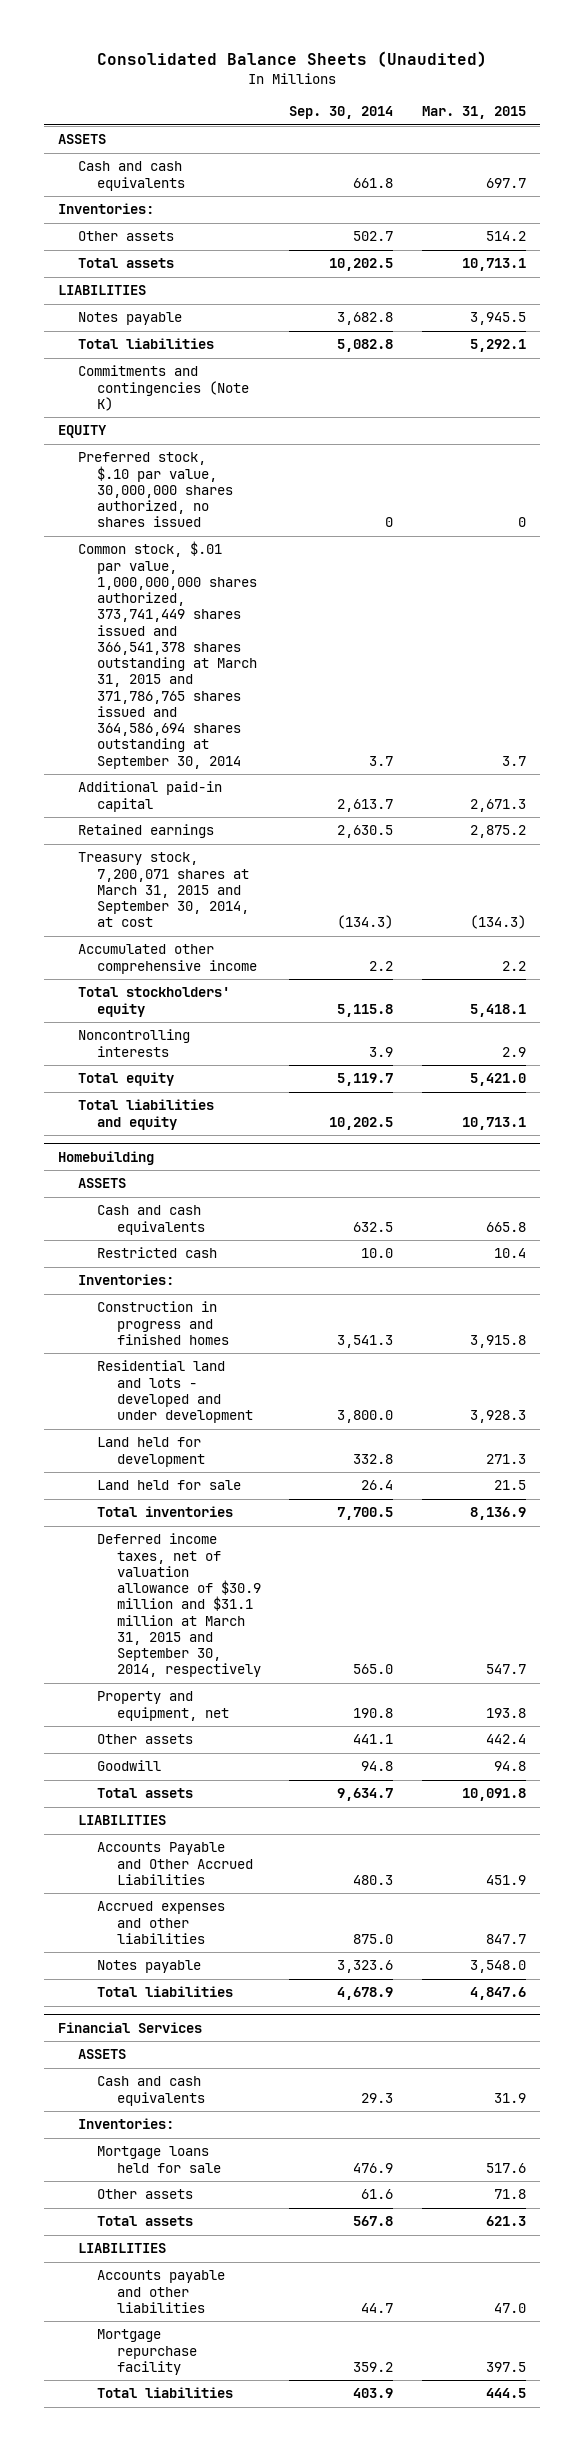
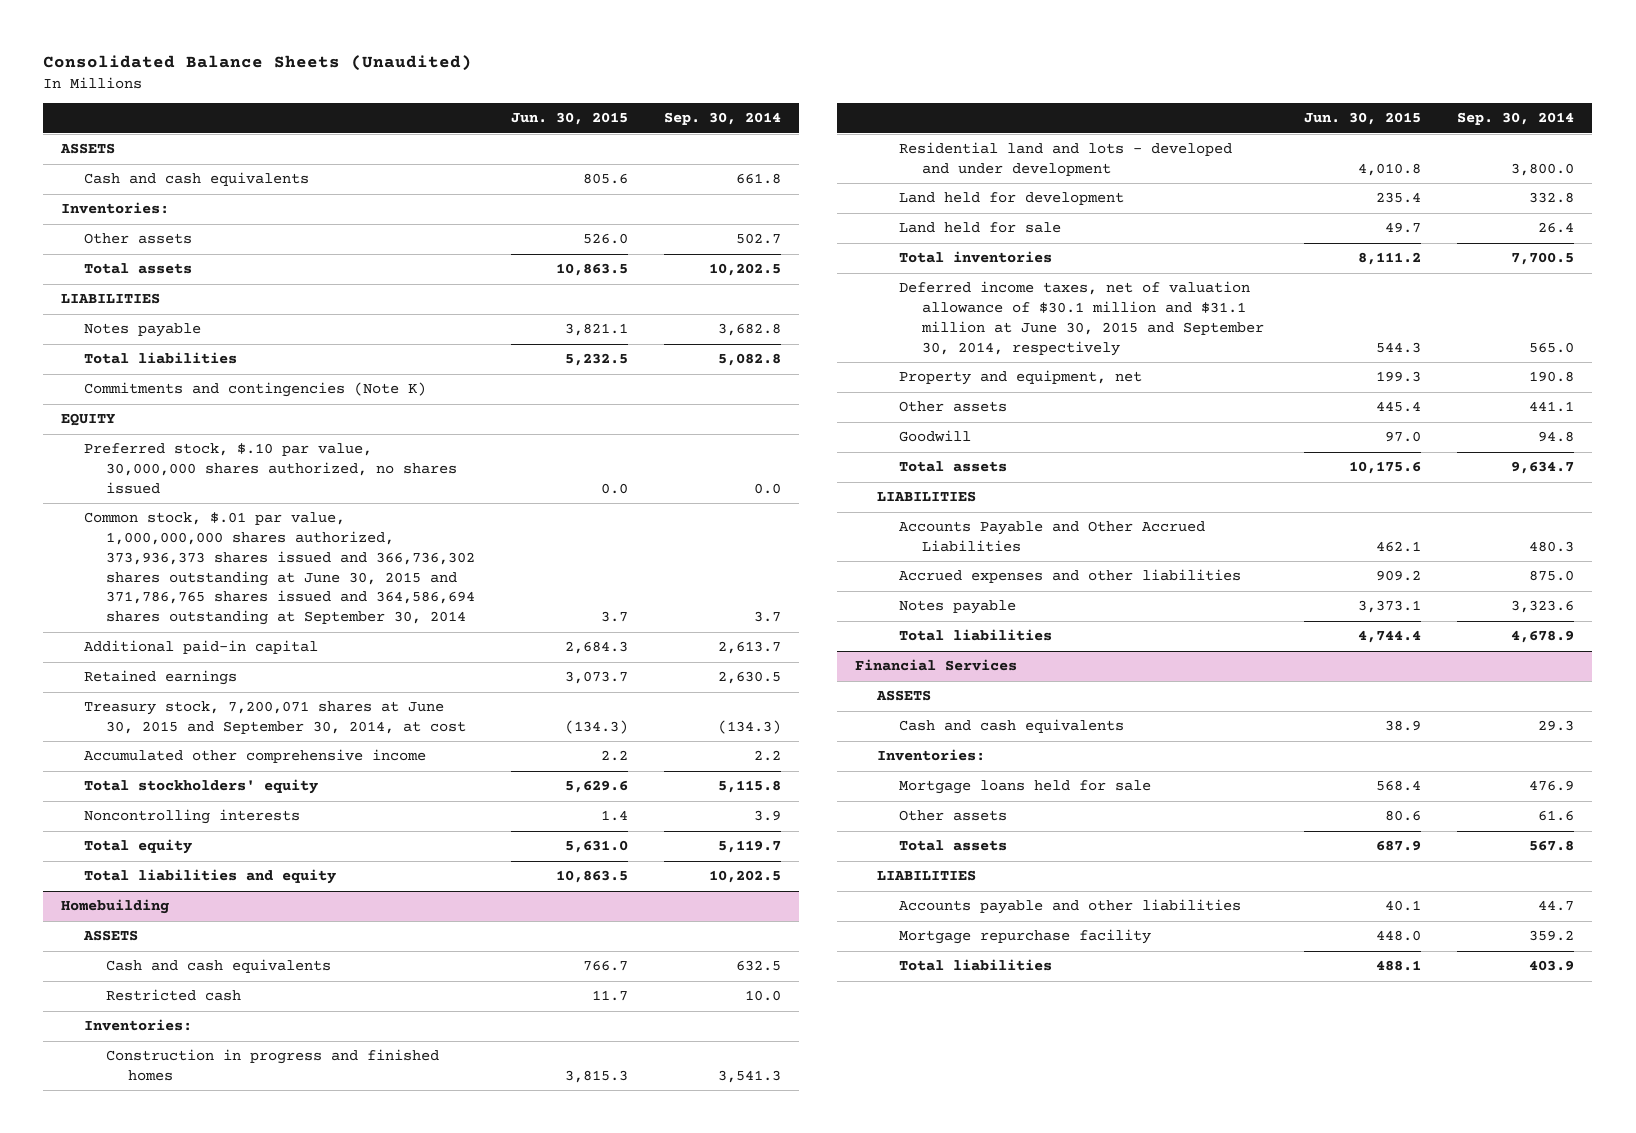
- | Sep. 30, 2014 | Mar. 31, 2015
+ | Jun. 30, 2015 | Sep. 30, 2014
- Preferred stock, $.10 par value, 30,000,000 shares authorized, no shares issued | 0 | 0
- Common stock, $.01 par value, 1,000,000,000 shares authorized, 373,741,449 shares issued and 366,541,378 shares outstanding at March 31, 2015 and 371,786,765 shares issued and 364,586,694 shares outstanding at September 30, 2014 | 3.7 | 3.7
+ Preferred stock, $.10 par value, 30,000,000 shares authorized, no shares issued | 0.0 | 0.0
+ Common stock, $.01 par value, 1,000,000,000 shares authorized, 373,936,373 shares issued and 366,736,302 shares outstanding at June 30, 2015 and 371,786,765 shares issued and 364,586,694 shares outstanding at September 30, 2014 | 3.7 | 3.7
- Treasury stock, 7,200,071 shares at March 31, 2015 and September 30, 2014, at cost | (134.3) | (134.3)
+ Treasury stock, 7,200,071 shares at June 30, 2015 and September 30, 2014, at cost | (134.3) | (134.3)
@ Homebuilding
- Deferred income taxes, net of valuation allowance of $30.9 million and $31.1 million at March 31, 2015 and September 30, 2014, respectively | 565.0 | 547.7
+ Deferred income taxes, net of valuation allowance of $30.1 million and $31.1 million at June 30, 2015 and September 30, 2014, respectively | 544.3 | 565.0

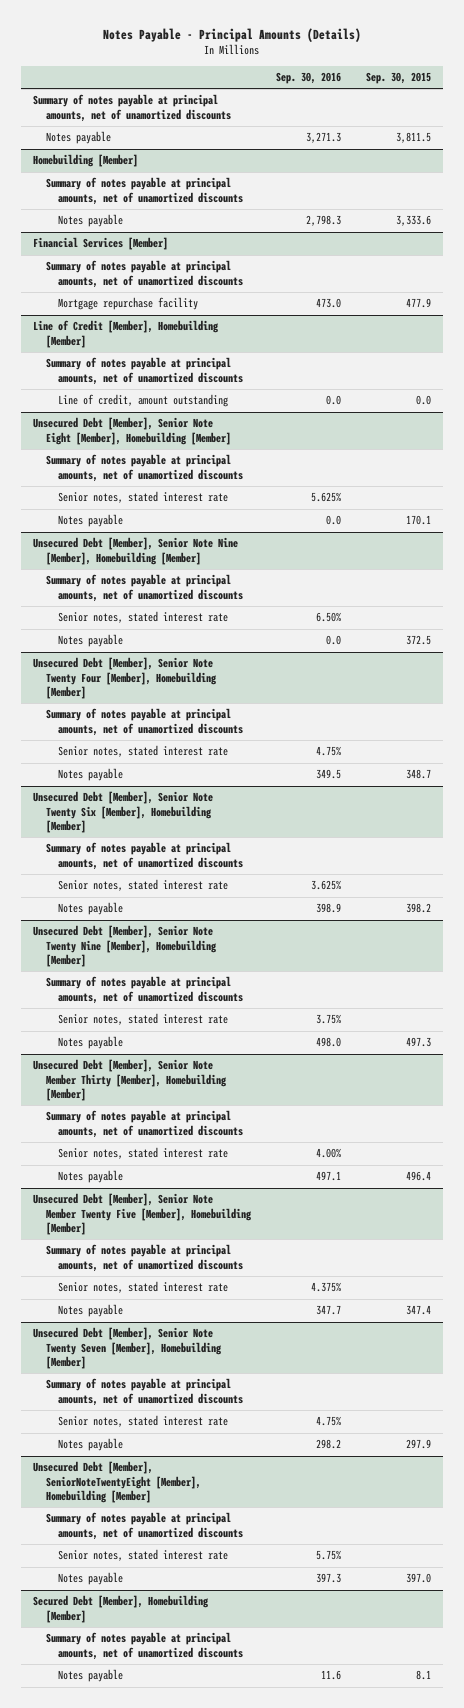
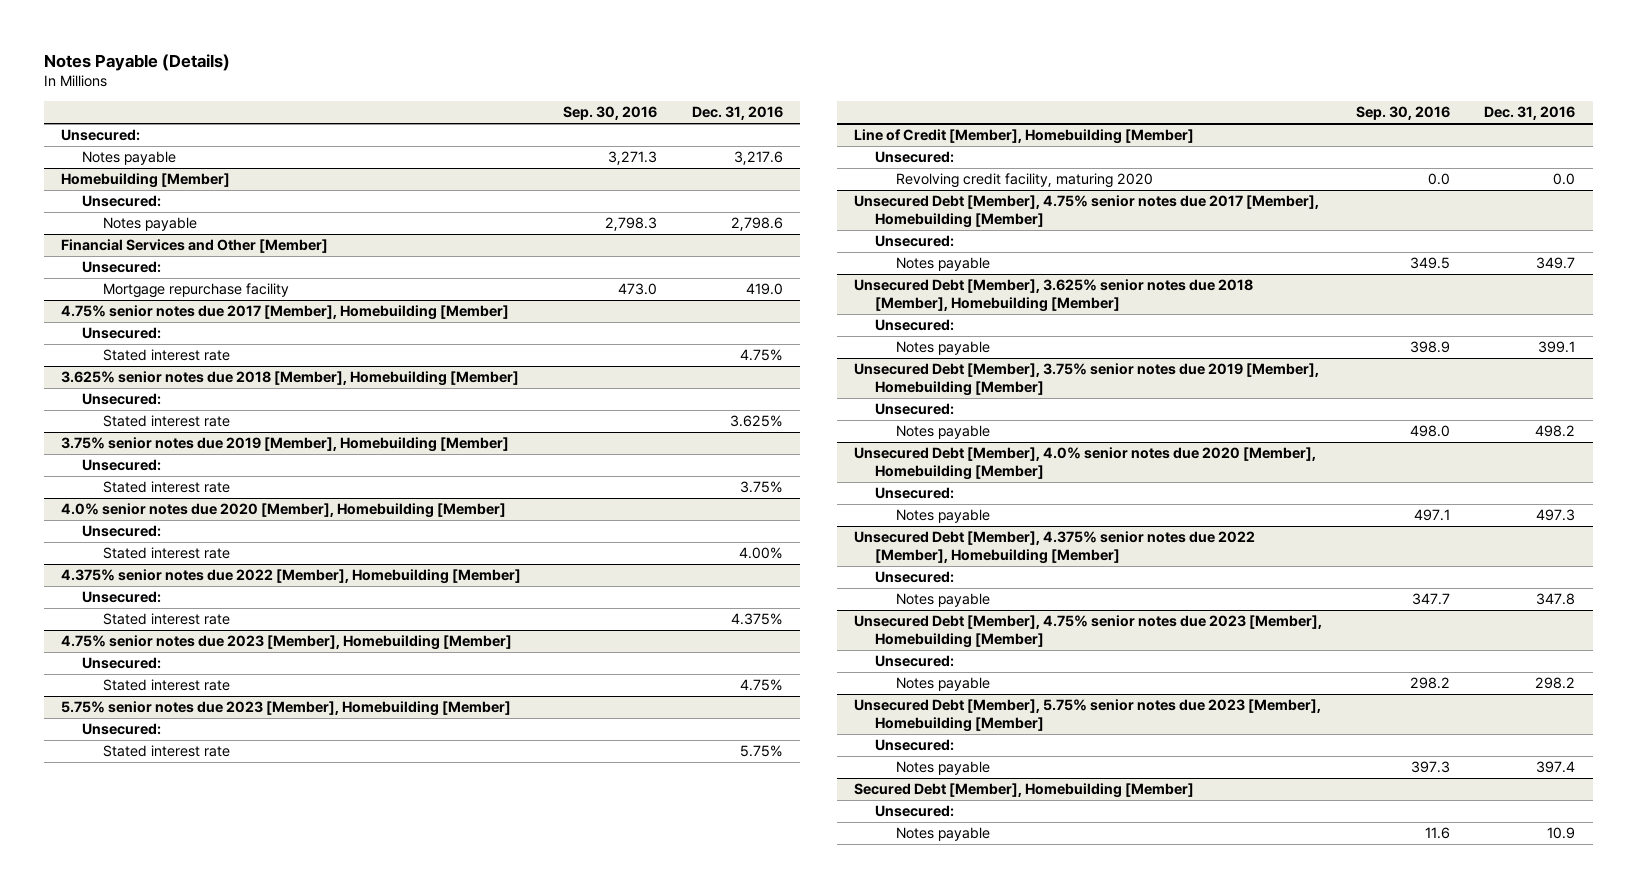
- Notes Payable - Principal Amounts (Details)
+ Notes Payable (Details)
- | Sep. 30, 2016 | Sep. 30, 2015
+ | Sep. 30, 2016 | Dec. 31, 2016
- Summary of notes payable at principal amounts, net of unamortized discounts
+ Unsecured:
@ Homebuilding [Member]
- Summary of notes payable at principal amounts, net of unamortized discounts
+ Unsecured:
- Financial Services [Member]
- Summary of notes payable at principal amounts, net of unamortized discounts
+ Financial Services and Other [Member]
+ Unsecured:
+ 4.75% senior notes due 2017 [Member], Homebuilding [Member]
+ Unsecured:
+ Stated interest rate | | 4.75%
+ 3.625% senior notes due 2018 [Member], Homebuilding [Member]
+ Unsecured:
+ Stated interest rate | | 3.625%
+ 3.75% senior notes due 2019 [Member], Homebuilding [Member]
+ Unsecured:
+ Stated interest rate | | 3.75%
+ 4.0% senior notes due 2020 [Member], Homebuilding [Member]
+ Unsecured:
+ Stated interest rate | | 4.00%
+ 4.375% senior notes due 2022 [Member], Homebuilding [Member]
+ Unsecured:
+ Stated interest rate | | 4.375%
+ 4.75% senior notes due 2023 [Member], Homebuilding [Member]
+ Unsecured:
+ Stated interest rate | | 4.75%
+ 5.75% senior notes due 2023 [Member], Homebuilding [Member]
+ Unsecured:
+ Stated interest rate | | 5.75%
@ Line of Credit [Member], Homebuilding [Member]
- Summary of notes payable at principal amounts, net of unamortized discounts
- Line of credit, amount outstanding | 0.0 | 0.0
- Unsecured Debt [Member], Senior Note Eight [Member], Homebuilding [Member]
- Summary of notes payable at principal amounts, net of unamortized discounts
- Senior notes, stated interest rate | 5.625% |
- Notes payable | 0.0 | 170.1
- Unsecured Debt [Member], Senior Note Nine [Member], Homebuilding [Member]
- Summary of notes payable at principal amounts, net of unamortized discounts
- Senior notes, stated interest rate | 6.50% |
- Notes payable | 0.0 | 372.5
- Unsecured Debt [Member], Senior Note Twenty Four [Member], Homebuilding [Member]
- Summary of notes payable at principal amounts, net of unamortized discounts
- Senior notes, stated interest rate | 4.75% |
@ Line of Credit [Member], Homebuilding [Member]
+ Unsecured:
+ Revolving credit facility, maturing 2020 | 0.0 | 0.0
+ Unsecured Debt [Member], 4.75% senior notes due 2017 [Member], Homebuilding [Member]
+ Unsecured:
- Unsecured Debt [Member], Senior Note Twenty Six [Member], Homebuilding [Member]
- Summary of notes payable at principal amounts, net of unamortized discounts
- Senior notes, stated interest rate | 3.625% |
+ Unsecured Debt [Member], 3.625% senior notes due 2018 [Member], Homebuilding [Member]
+ Unsecured:
- Unsecured Debt [Member], Senior Note Twenty Nine [Member], Homebuilding [Member]
- Summary of notes payable at principal amounts, net of unamortized discounts
- Senior notes, stated interest rate | 3.75% |
+ Unsecured Debt [Member], 3.75% senior notes due 2019 [Member], Homebuilding [Member]
+ Unsecured:
- Unsecured Debt [Member], Senior Note Member Thirty [Member], Homebuilding [Member]
- Summary of notes payable at principal amounts, net of unamortized discounts
- Senior notes, stated interest rate | 4.00% |
+ Unsecured Debt [Member], 4.0% senior notes due 2020 [Member], Homebuilding [Member]
+ Unsecured:
- Unsecured Debt [Member], Senior Note Member Twenty Five [Member], Homebuilding [Member]
- Summary of notes payable at principal amounts, net of unamortized discounts
- Senior notes, stated interest rate | 4.375% |
+ Unsecured Debt [Member], 4.375% senior notes due 2022 [Member], Homebuilding [Member]
+ Unsecured:
- Unsecured Debt [Member], Senior Note Twenty Seven [Member], Homebuilding [Member]
- Summary of notes payable at principal amounts, net of unamortized discounts
- Senior notes, stated interest rate | 4.75% |
+ Unsecured Debt [Member], 4.75% senior notes due 2023 [Member], Homebuilding [Member]
+ Unsecured:
- Unsecured Debt [Member], SeniorNoteTwentyEight [Member], Homebuilding [Member]
- Summary of notes payable at principal amounts, net of unamortized discounts
- Senior notes, stated interest rate | 5.75% |
+ Unsecured Debt [Member], 5.75% senior notes due 2023 [Member], Homebuilding [Member]
+ Unsecured:
@ Secured Debt [Member], Homebuilding [Member]
- Summary of notes payable at principal amounts, net of unamortized discounts
+ Unsecured:

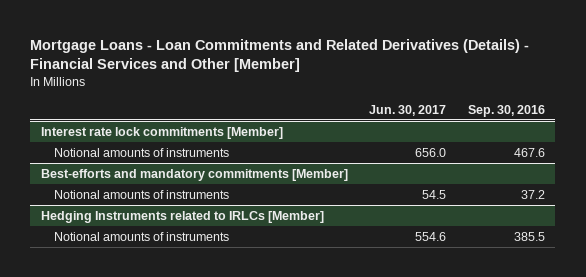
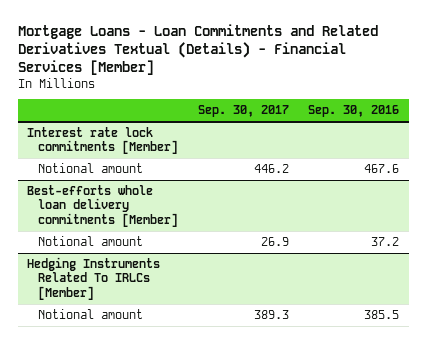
- Mortgage Loans - Loan Commitments and Related Derivatives (Details) - Financial Services and Other [Member]
+ Mortgage Loans - Loan Commitments and Related Derivatives Textual (Details) - Financial Services [Member]
- | Jun. 30, 2017 | Sep. 30, 2016
+ | Sep. 30, 2017 | Sep. 30, 2016
@ Interest rate lock commitments [Member]
- Notional amounts of instruments | 656.0 | 467.6
- Best-efforts and mandatory commitments [Member]
- Notional amounts of instruments | 54.5 | 37.2
- Hedging Instruments related to IRLCs [Member]
- Notional amounts of instruments | 554.6 | 385.5
@ Interest rate lock commitments [Member]
+ Notional amount | 446.2 | 467.6
+ Best-efforts whole loan delivery commitments [Member]
+ Notional amount | 26.9 | 37.2
+ Hedging Instruments Related To IRLCs [Member]
+ Notional amount | 389.3 | 385.5

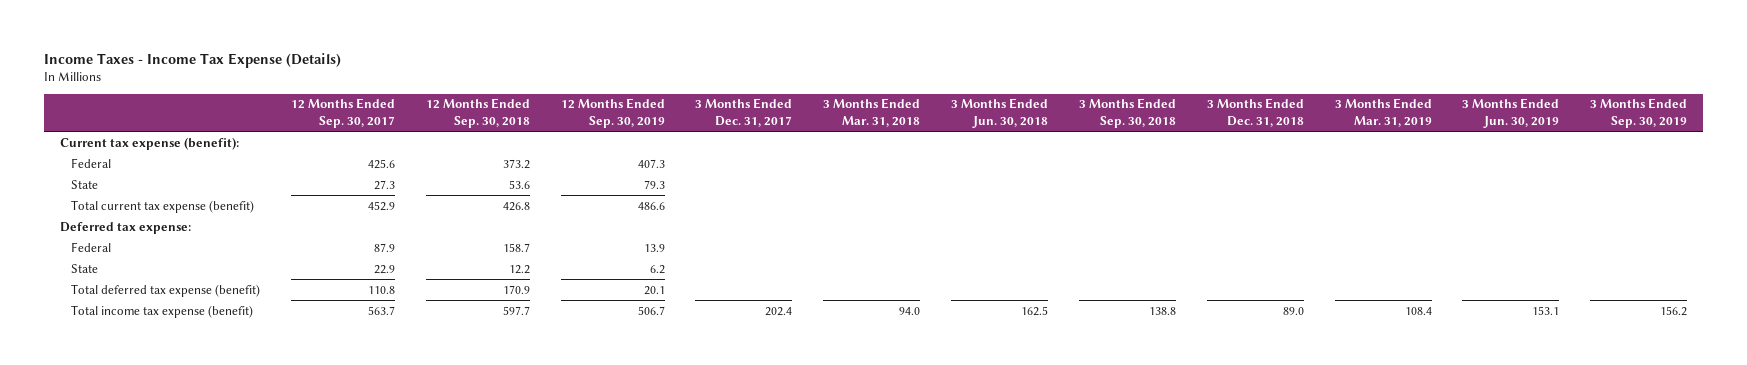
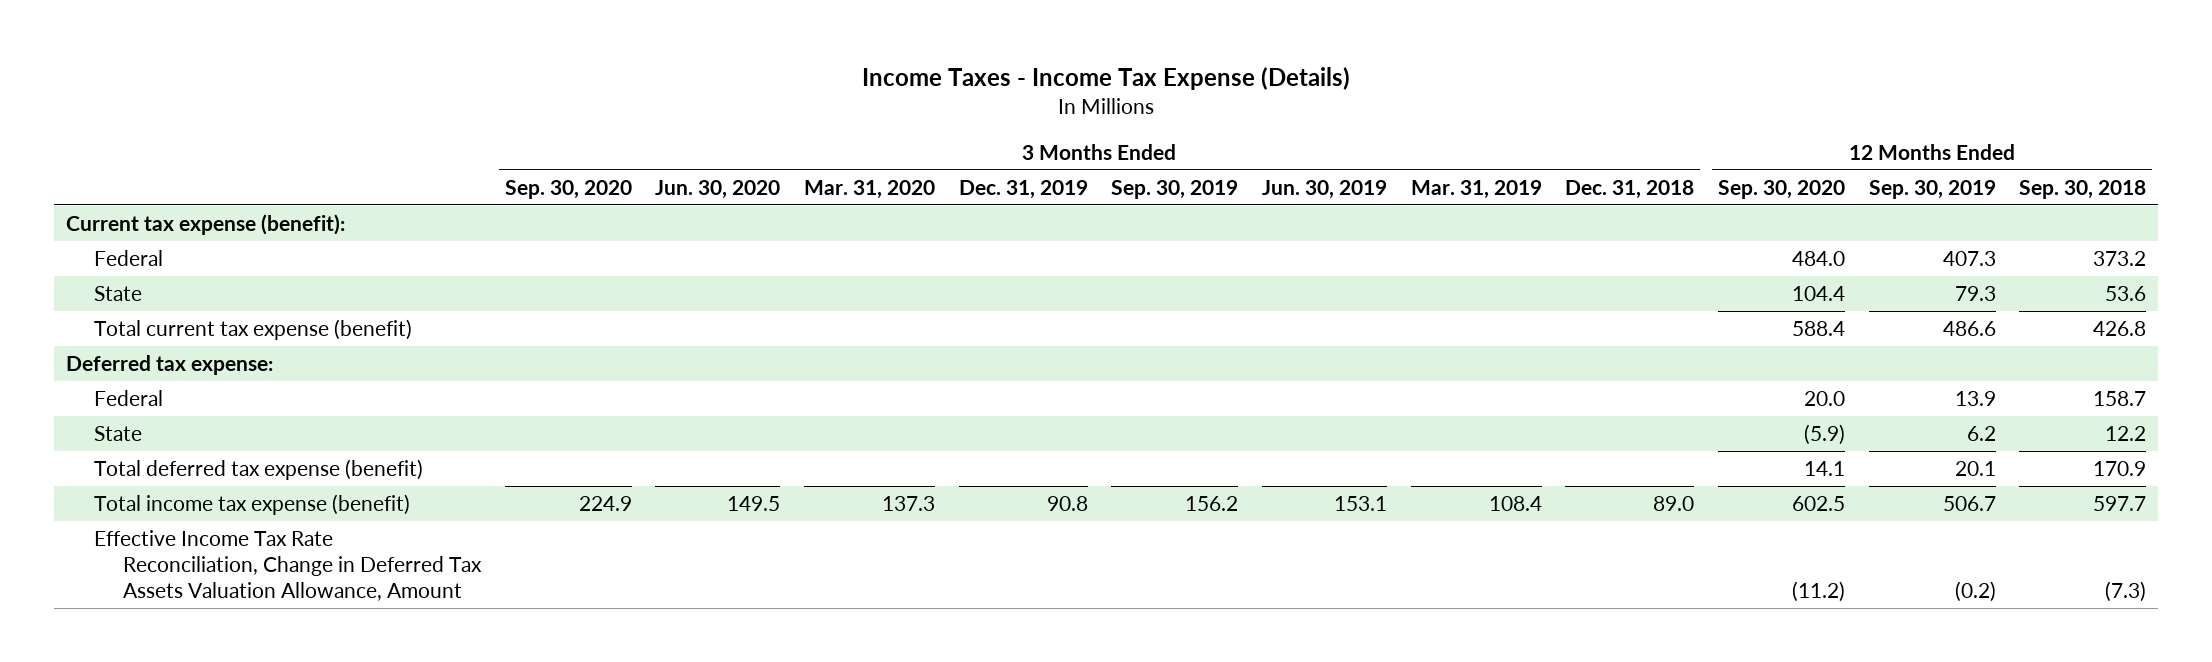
- | 12 Months Ended Sep. 30, 2017 | 12 Months Ended Sep. 30, 2018 | 12 Months Ended Sep. 30, 2019 | 3 Months Ended Dec. 31, 2017 | 3 Months Ended Mar. 31, 2018 | 3 Months Ended Jun. 30, 2018 | 3 Months Ended Sep. 30, 2018 | 3 Months Ended Dec. 31, 2018 | 3 Months Ended Mar. 31, 2019 | 3 Months Ended Jun. 30, 2019 | 3 Months Ended Sep. 30, 2019
+ | 3 Months Ended Sep. 30, 2020 | 3 Months Ended Jun. 30, 2020 | 3 Months Ended Mar. 31, 2020 | 3 Months Ended Dec. 31, 2019 | 3 Months Ended Sep. 30, 2019 | 3 Months Ended Jun. 30, 2019 | 3 Months Ended Mar. 31, 2019 | 3 Months Ended Dec. 31, 2018 | 12 Months Ended Sep. 30, 2020 | 12 Months Ended Sep. 30, 2019 | 12 Months Ended Sep. 30, 2018
+ Effective Income Tax Rate Reconciliation, Change in Deferred Tax Assets Valuation Allowance, Amount | | | | | | | | | (11.2) | (0.2) | (7.3)

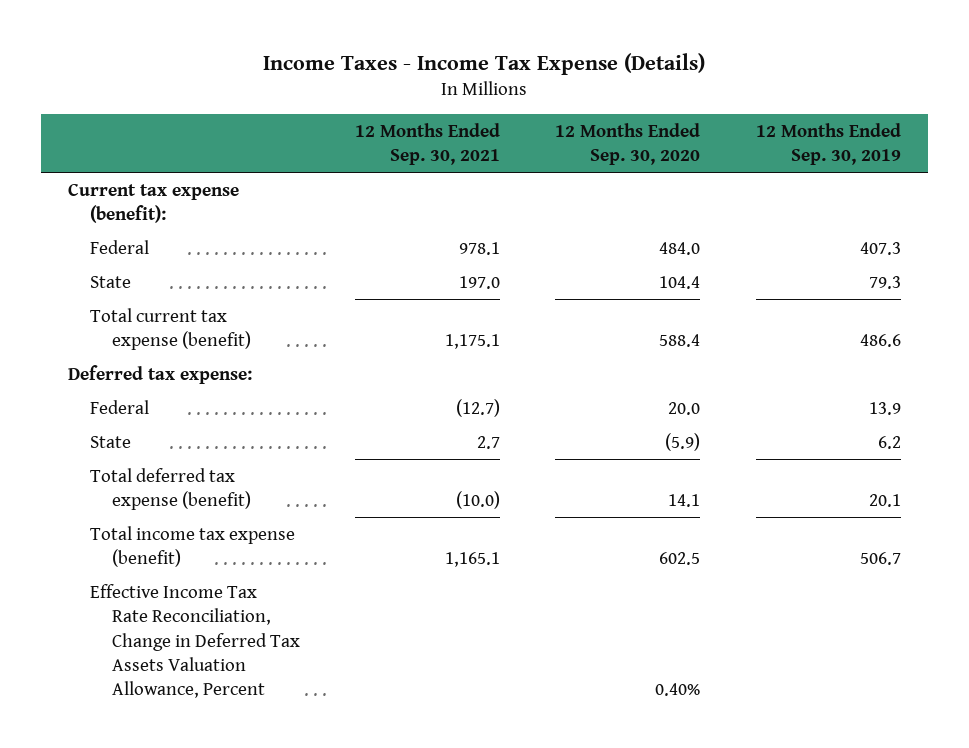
- | 3 Months Ended Sep. 30, 2020 | 3 Months Ended Jun. 30, 2020 | 3 Months Ended Mar. 31, 2020 | 3 Months Ended Dec. 31, 2019 | 3 Months Ended Sep. 30, 2019 | 3 Months Ended Jun. 30, 2019 | 3 Months Ended Mar. 31, 2019 | 3 Months Ended Dec. 31, 2018 | 12 Months Ended Sep. 30, 2020 | 12 Months Ended Sep. 30, 2019 | 12 Months Ended Sep. 30, 2018
+ | 12 Months Ended Sep. 30, 2021 | 12 Months Ended Sep. 30, 2020 | 12 Months Ended Sep. 30, 2019
- Effective Income Tax Rate Reconciliation, Change in Deferred Tax Assets Valuation Allowance, Amount | | | | | | | | | (11.2) | (0.2) | (7.3)
+ Effective Income Tax Rate Reconciliation, Change in Deferred Tax Assets Valuation Allowance, Percent | | 0.40% |

